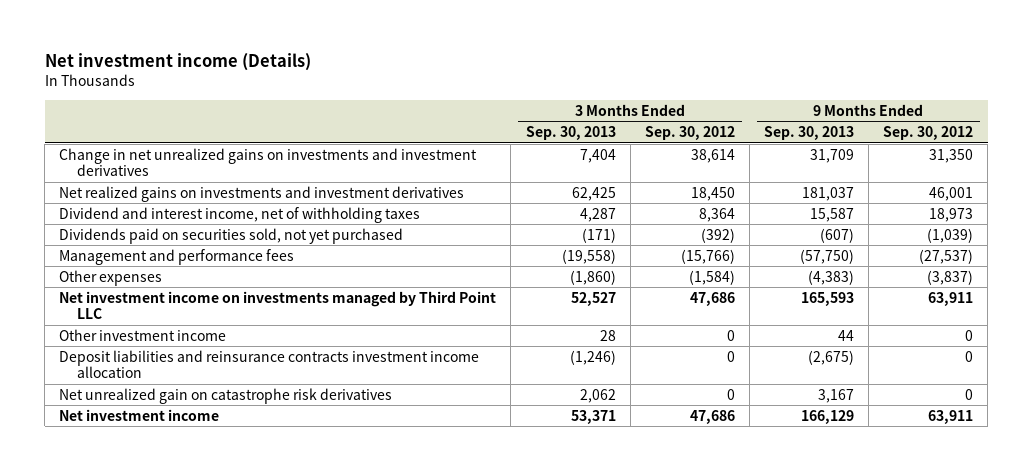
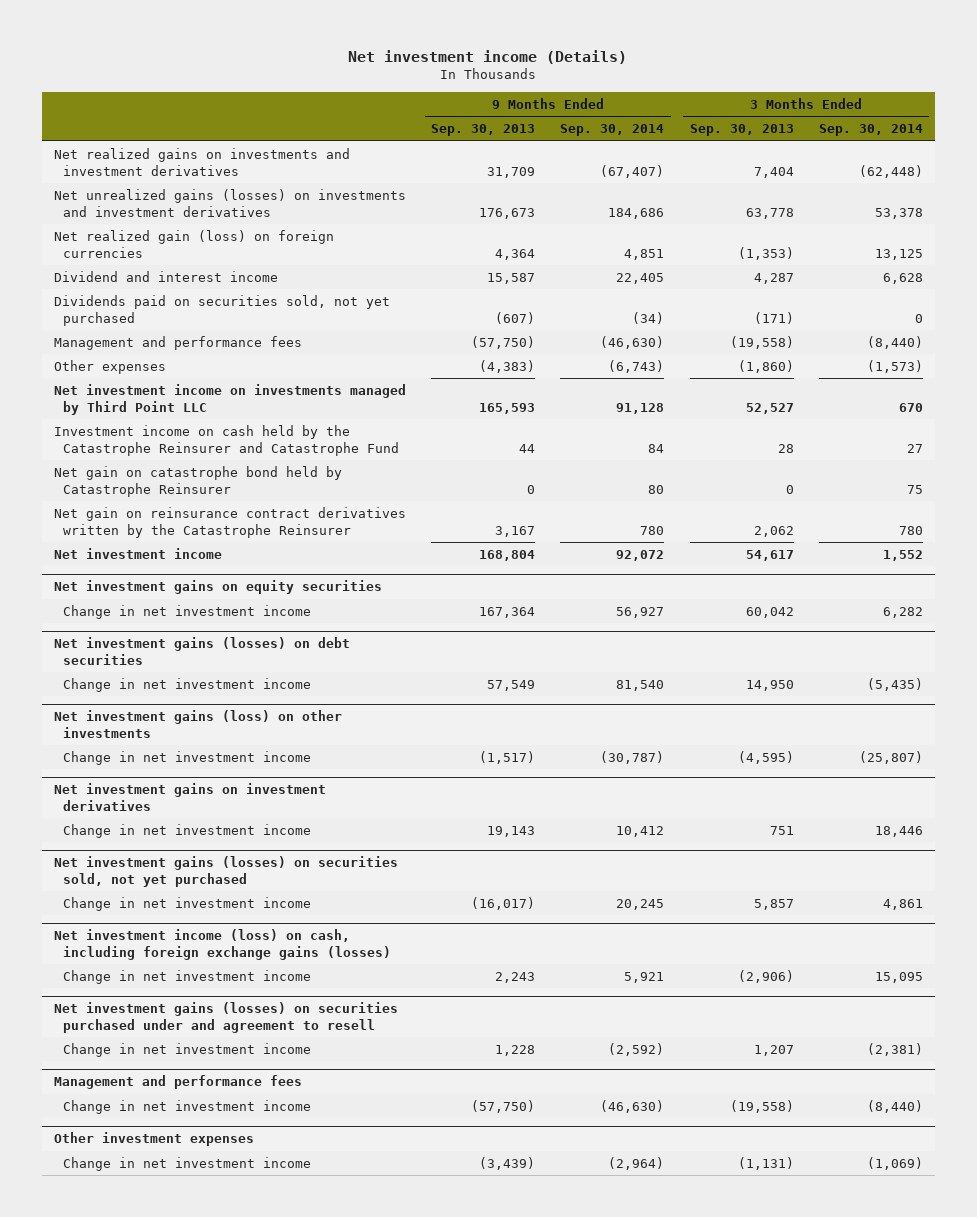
- | 3 Months Ended Sep. 30, 2013 | 3 Months Ended Sep. 30, 2012 | 9 Months Ended Sep. 30, 2013 | 9 Months Ended Sep. 30, 2012
+ | 9 Months Ended Sep. 30, 2013 | 9 Months Ended Sep. 30, 2014 | 3 Months Ended Sep. 30, 2013 | 3 Months Ended Sep. 30, 2014
- Change in net unrealized gains on investments and investment derivatives | 7,404 | 38,614 | 31,709 | 31,350
- Net realized gains on investments and investment derivatives | 62,425 | 18,450 | 181,037 | 46,001
- Dividend and interest income, net of withholding taxes | 4,287 | 8,364 | 15,587 | 18,973
+ Net realized gains on investments and investment derivatives | 31,709 | (67,407) | 7,404 | (62,448)
+ Net unrealized gains (losses) on investments and investment derivatives | 176,673 | 184,686 | 63,778 | 53,378
+ Net realized gain (loss) on foreign currencies | 4,364 | 4,851 | (1,353) | 13,125
+ Dividend and interest income | 15,587 | 22,405 | 4,287 | 6,628
- Other investment income | 28 | 0 | 44 | 0
- Deposit liabilities and reinsurance contracts investment income allocation | (1,246) | 0 | (2,675) | 0
- Net unrealized gain on catastrophe risk derivatives | 2,062 | 0 | 3,167 | 0
- Net investment income | 53,371 | 47,686 | 166,129 | 63,911
+ Investment income on cash held by the Catastrophe Reinsurer and Catastrophe Fund | 44 | 84 | 28 | 27
+ Net gain on catastrophe bond held by Catastrophe Reinsurer | 0 | 80 | 0 | 75
+ Net gain on reinsurance contract derivatives written by the Catastrophe Reinsurer | 3,167 | 780 | 2,062 | 780
+ Net investment income | 168,804 | 92,072 | 54,617 | 1,552
+ Net investment gains on equity securities
+ Change in net investment income | 167,364 | 56,927 | 60,042 | 6,282
+ Net investment gains (losses) on debt securities
+ Change in net investment income | 57,549 | 81,540 | 14,950 | (5,435)
+ Net investment gains (loss) on other investments
+ Change in net investment income | (1,517) | (30,787) | (4,595) | (25,807)
+ Net investment gains on investment derivatives
+ Change in net investment income | 19,143 | 10,412 | 751 | 18,446
+ Net investment gains (losses) on securities sold, not yet purchased
+ Change in net investment income | (16,017) | 20,245 | 5,857 | 4,861
+ Net investment income (loss) on cash, including foreign exchange gains (losses)
+ Change in net investment income | 2,243 | 5,921 | (2,906) | 15,095
+ Net investment gains (losses) on securities purchased under and agreement to resell
+ Change in net investment income | 1,228 | (2,592) | 1,207 | (2,381)
+ Management and performance fees
+ Change in net investment income | (57,750) | (46,630) | (19,558) | (8,440)
+ Other investment expenses
+ Change in net investment income | (3,439) | (2,964) | (1,131) | (1,069)

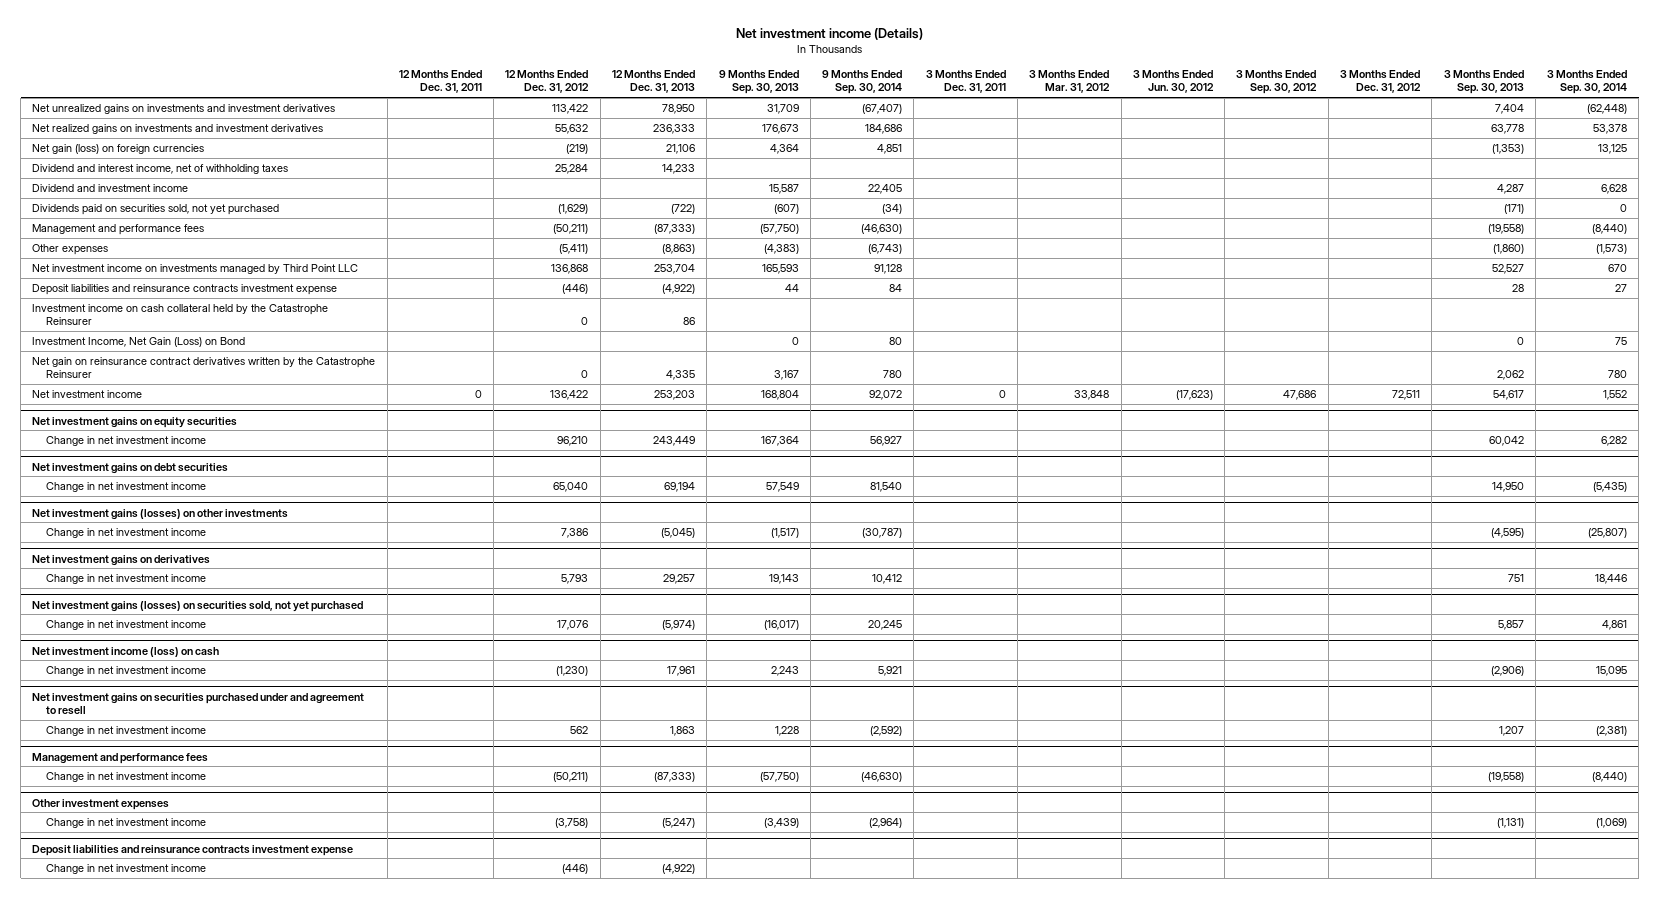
- | 9 Months Ended Sep. 30, 2013 | 9 Months Ended Sep. 30, 2014 | 3 Months Ended Sep. 30, 2013 | 3 Months Ended Sep. 30, 2014
+ | 12 Months Ended Dec. 31, 2011 | 12 Months Ended Dec. 31, 2012 | 12 Months Ended Dec. 31, 2013 | 9 Months Ended Sep. 30, 2013 | 9 Months Ended Sep. 30, 2014 | 3 Months Ended Dec. 31, 2011 | 3 Months Ended Mar. 31, 2012 | 3 Months Ended Jun. 30, 2012 | 3 Months Ended Sep. 30, 2012 | 3 Months Ended Dec. 31, 2012 | 3 Months Ended Sep. 30, 2013 | 3 Months Ended Sep. 30, 2014
- Net realized gains on investments and investment derivatives | 31,709 | (67,407) | 7,404 | (62,448)
- Net unrealized gains (losses) on investments and investment derivatives | 176,673 | 184,686 | 63,778 | 53,378
- Net realized gain (loss) on foreign currencies | 4,364 | 4,851 | (1,353) | 13,125
- Dividend and interest income | 15,587 | 22,405 | 4,287 | 6,628
+ Net unrealized gains on investments and investment derivatives | | 113,422 | 78,950 | 31,709 | (67,407) | | | | | | 7,404 | (62,448)
+ Net realized gains on investments and investment derivatives | | 55,632 | 236,333 | 176,673 | 184,686 | | | | | | 63,778 | 53,378
+ Net gain (loss) on foreign currencies | | (219) | 21,106 | 4,364 | 4,851 | | | | | | (1,353) | 13,125
+ Dividend and interest income, net of withholding taxes | | 25,284 | 14,233 | | | | | | | | |
+ Dividend and investment income | | | | 15,587 | 22,405 | | | | | | 4,287 | 6,628
- Investment income on cash held by the Catastrophe Reinsurer and Catastrophe Fund | 44 | 84 | 28 | 27
- Net gain on catastrophe bond held by Catastrophe Reinsurer | 0 | 80 | 0 | 75
+ Deposit liabilities and reinsurance contracts investment expense | | (446) | (4,922) | 44 | 84 | | | | | | 28 | 27
+ Investment income on cash collateral held by the Catastrophe Reinsurer | | 0 | 86 | | | | | | | | |
+ Investment Income, Net Gain (Loss) on Bond | | | | 0 | 80 | | | | | | 0 | 75
- Net investment gains (losses) on debt securities
+ Net investment gains on debt securities
- Net investment gains (loss) on other investments
+ Net investment gains (losses) on other investments
- Net investment gains on investment derivatives
+ Net investment gains on derivatives
- Net investment income (loss) on cash, including foreign exchange gains (losses)
+ Net investment income (loss) on cash
- Net investment gains (losses) on securities purchased under and agreement to resell
+ Net investment gains on securities purchased under and agreement to resell
+ Deposit liabilities and reinsurance contracts investment expense
+ Change in net investment income | | (446) | (4,922) | | | | | | | | |

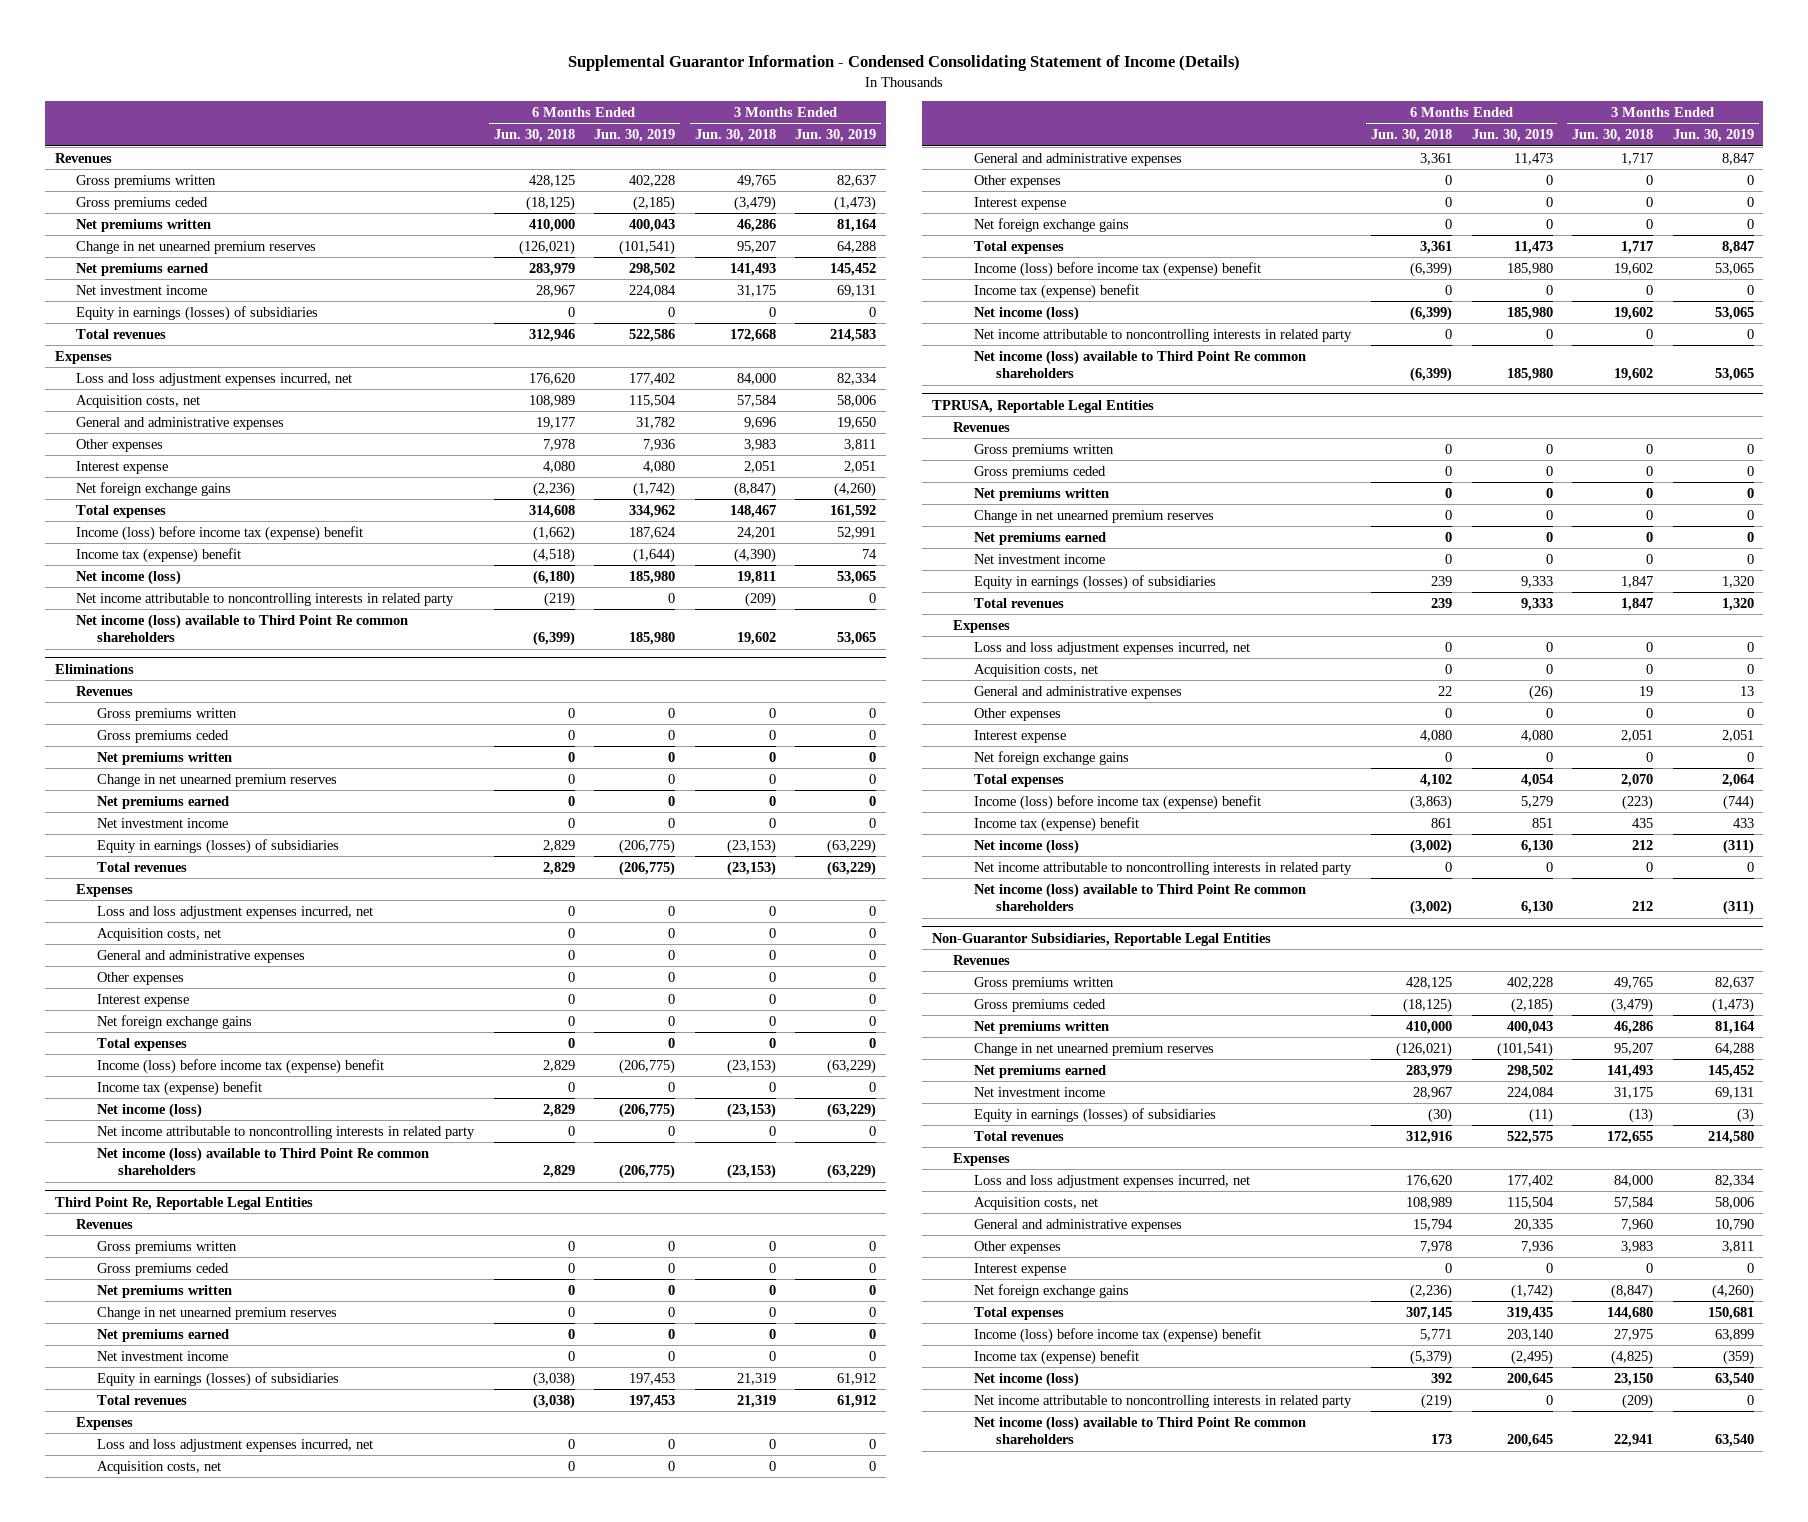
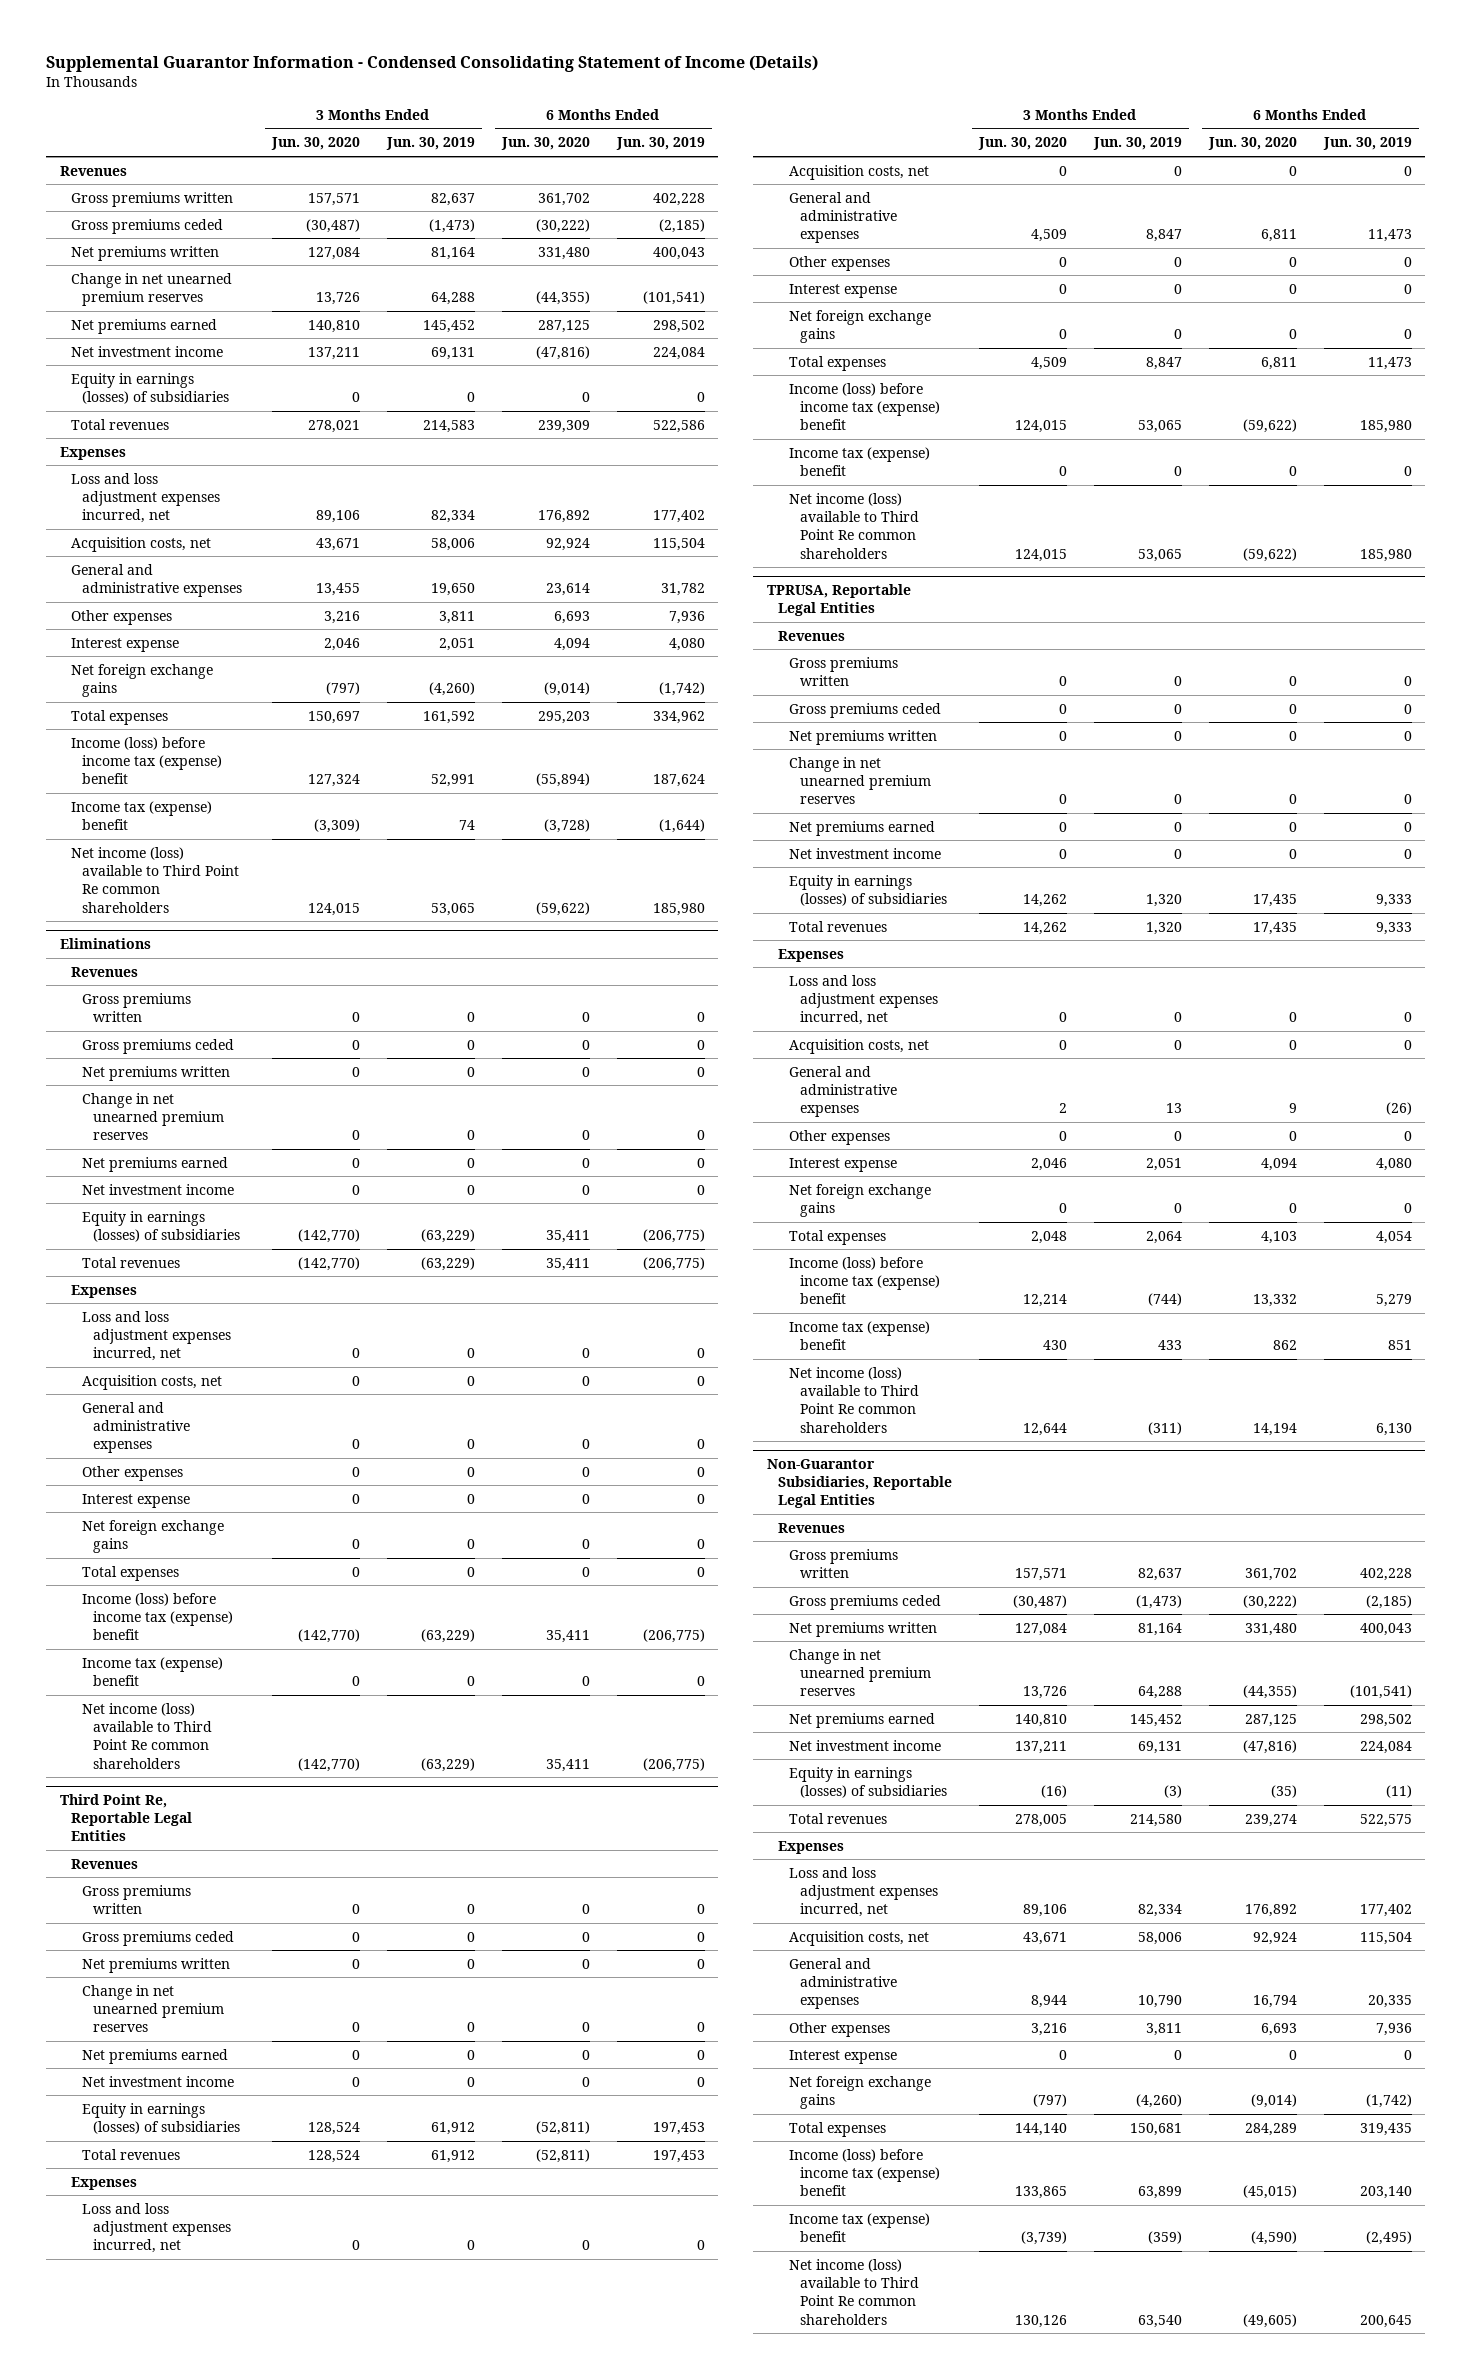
- | 6 Months Ended Jun. 30, 2018 | 6 Months Ended Jun. 30, 2019 | 3 Months Ended Jun. 30, 2018 | 3 Months Ended Jun. 30, 2019
+ | 3 Months Ended Jun. 30, 2020 | 3 Months Ended Jun. 30, 2019 | 6 Months Ended Jun. 30, 2020 | 6 Months Ended Jun. 30, 2019
- Net income (loss) | (6,180) | 185,980 | 19,811 | 53,065
- Net income attributable to noncontrolling interests in related party | (219) | 0 | (209) | 0
@ Eliminations
- Net income (loss) | 2,829 | (206,775) | (23,153) | (63,229)
- Net income attributable to noncontrolling interests in related party | 0 | 0 | 0 | 0
@ Third Point Re, Reportable Legal Entities
- Net income (loss) | (6,399) | 185,980 | 19,602 | 53,065
- Net income attributable to noncontrolling interests in related party | 0 | 0 | 0 | 0
@ TPRUSA, Reportable Legal Entities
- Net income (loss) | (3,002) | 6,130 | 212 | (311)
- Net income attributable to noncontrolling interests in related party | 0 | 0 | 0 | 0
@ Non-Guarantor Subsidiaries, Reportable Legal Entities
- Net income (loss) | 392 | 200,645 | 23,150 | 63,540
- Net income attributable to noncontrolling interests in related party | (219) | 0 | (209) | 0

